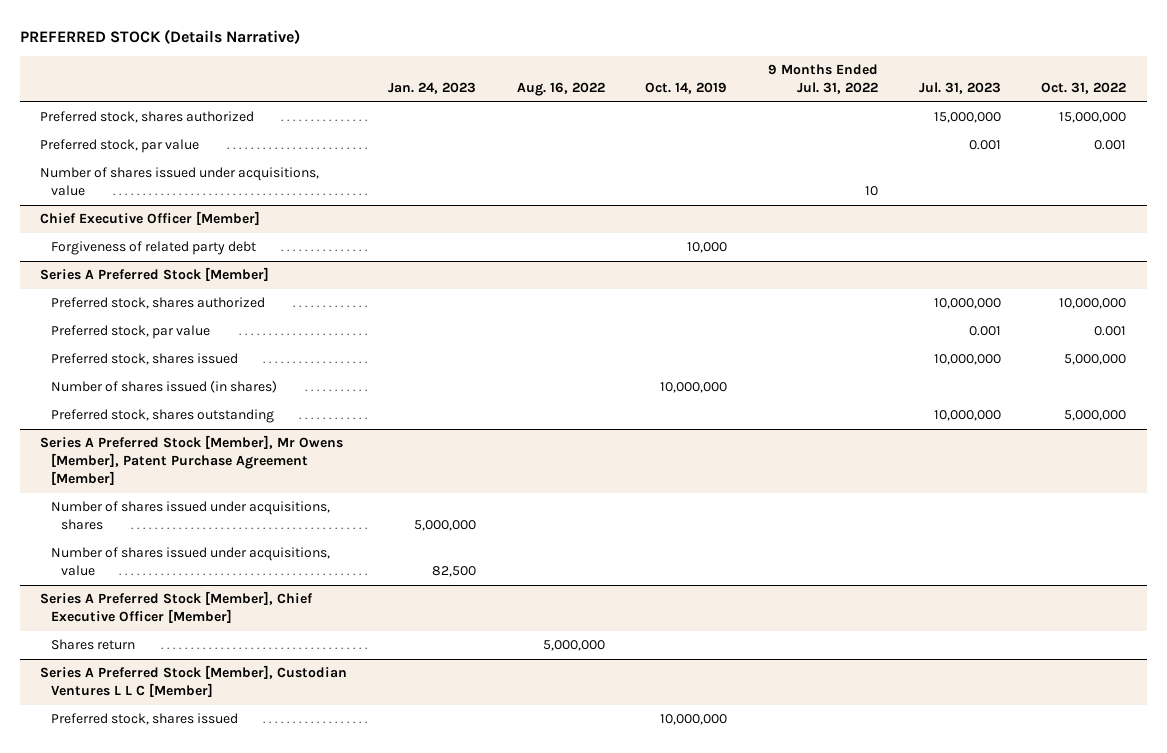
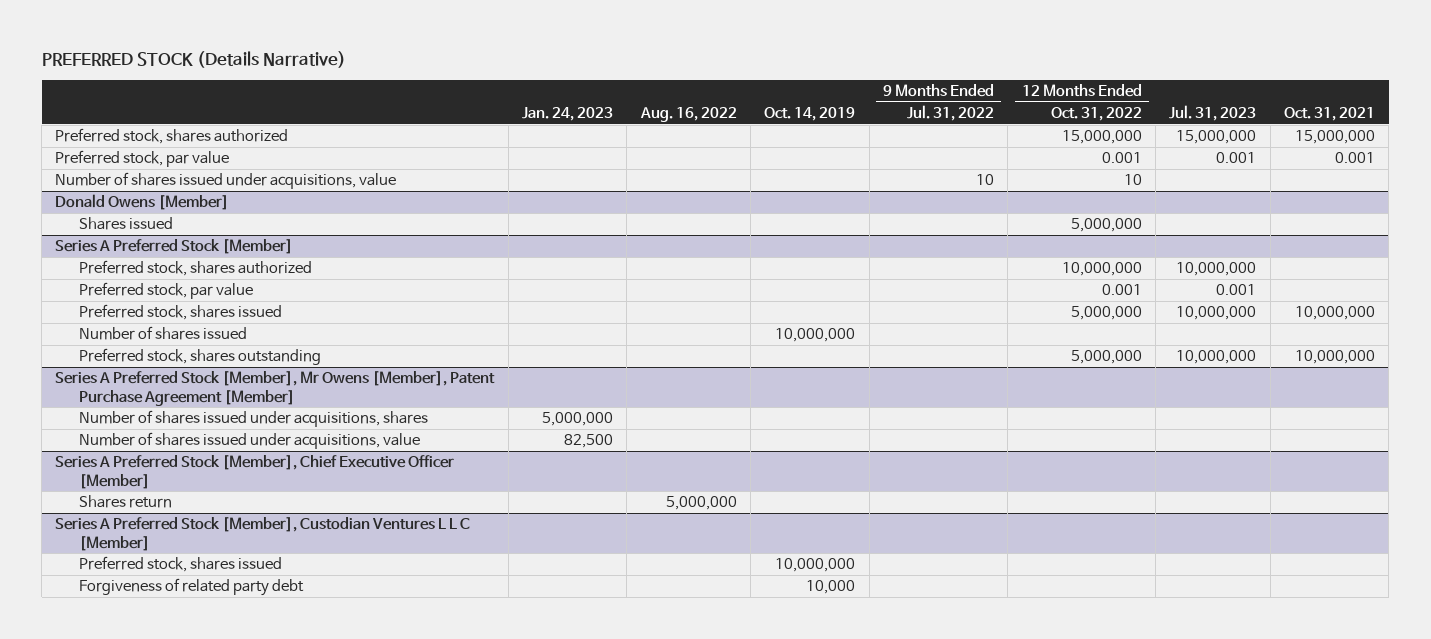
- | Jan. 24, 2023 | Aug. 16, 2022 | Oct. 14, 2019 | 9 Months Ended Jul. 31, 2022 | Jul. 31, 2023 | Oct. 31, 2022
+ | Jan. 24, 2023 | Aug. 16, 2022 | Oct. 14, 2019 | 9 Months Ended Jul. 31, 2022 | 12 Months Ended Oct. 31, 2022 | Jul. 31, 2023 | Oct. 31, 2021
- Chief Executive Officer [Member]
- Forgiveness of related party debt | | | 10,000 | | |
+ Donald Owens [Member]
+ Shares issued | | | | | 5,000,000 | |
@ Series A Preferred Stock [Member]
- Number of shares issued (in shares) | | | 10,000,000 | | |
+ Number of shares issued | | | 10,000,000 | | | |
@ Series A Preferred Stock [Member], Custodian Ventures L L C [Member]
+ Forgiveness of related party debt | | | 10,000 | | | |

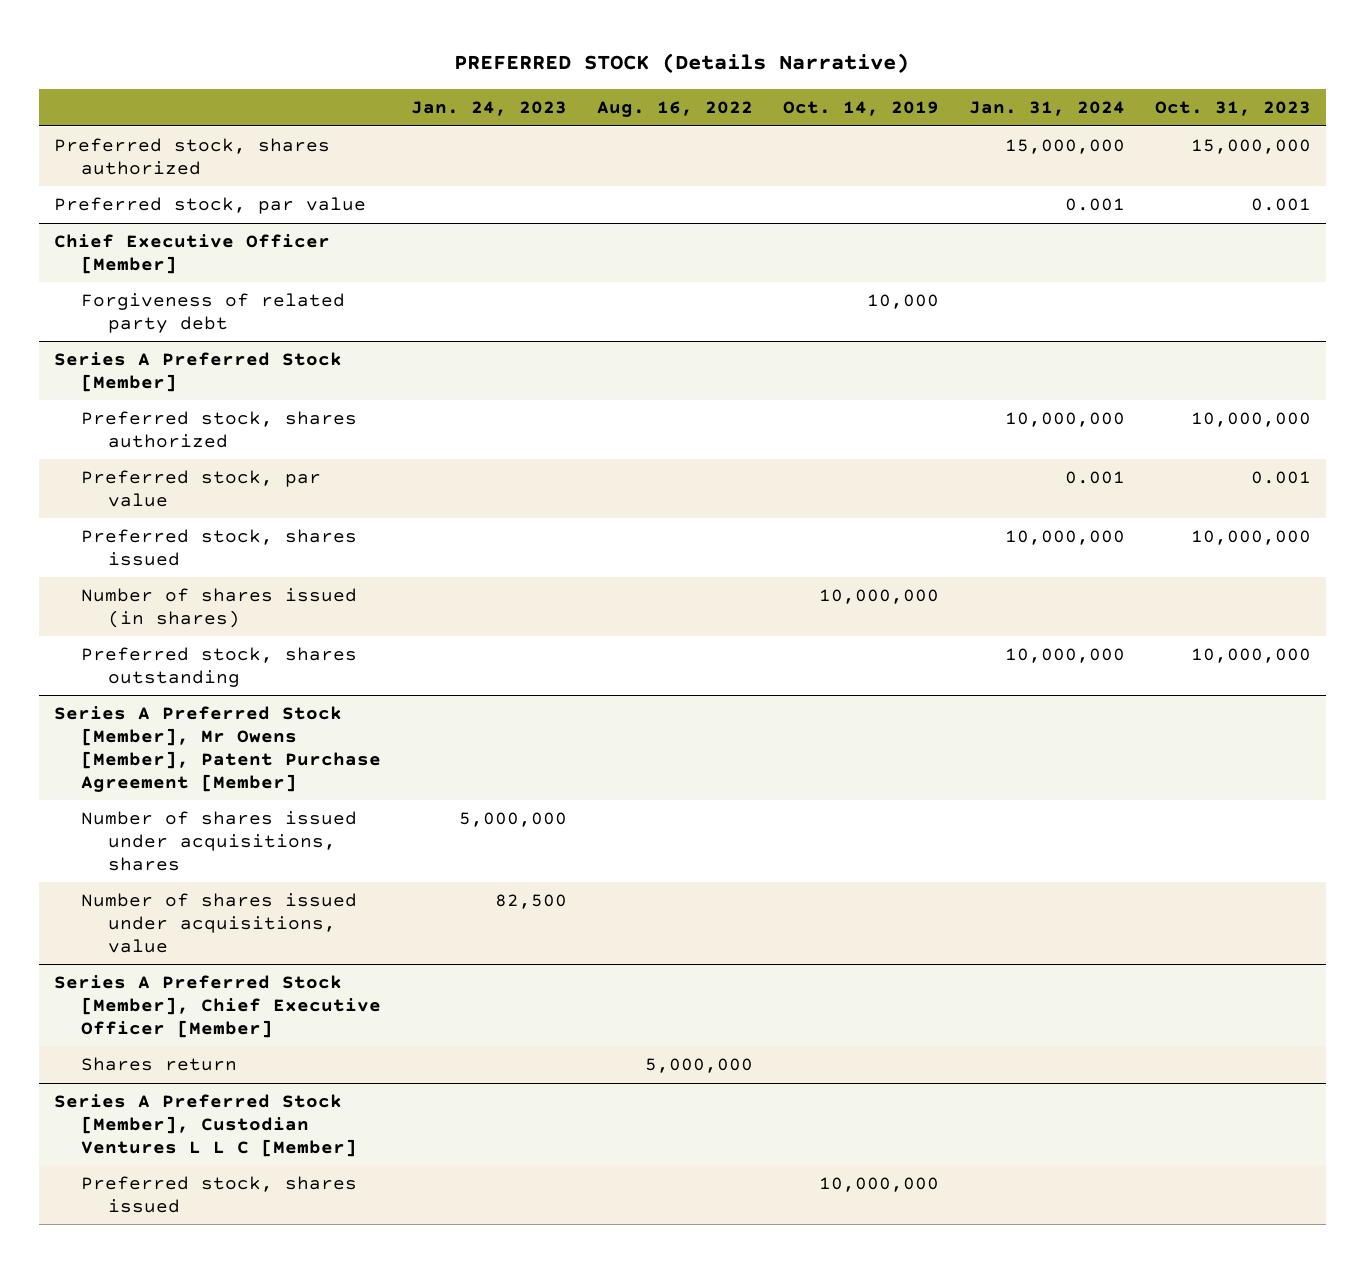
- | Jan. 24, 2023 | Aug. 16, 2022 | Oct. 14, 2019 | 9 Months Ended Jul. 31, 2022 | 12 Months Ended Oct. 31, 2022 | Jul. 31, 2023 | Oct. 31, 2021
+ | Jan. 24, 2023 | Aug. 16, 2022 | Oct. 14, 2019 | Jan. 31, 2024 | Oct. 31, 2023
- Number of shares issued under acquisitions, value | | | | 10 | 10 | |
- Donald Owens [Member]
- Shares issued | | | | | 5,000,000 | |
+ Chief Executive Officer [Member]
+ Forgiveness of related party debt | | | 10,000 | |
@ Series A Preferred Stock [Member]
- Number of shares issued | | | 10,000,000 | | | |
+ Number of shares issued (in shares) | | | 10,000,000 | |
@ Series A Preferred Stock [Member], Custodian Ventures L L C [Member]
- Forgiveness of related party debt | | | 10,000 | | | |

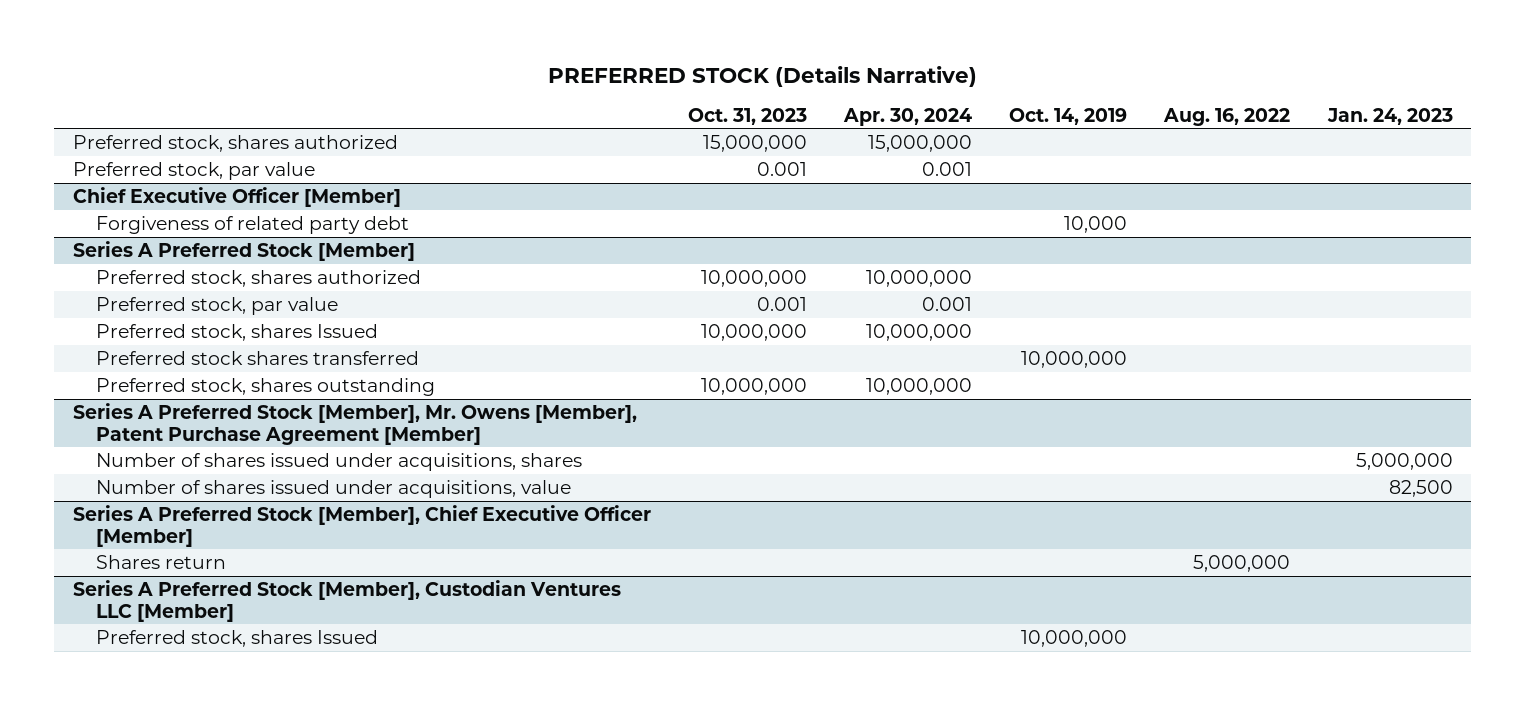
- | Jan. 24, 2023 | Aug. 16, 2022 | Oct. 14, 2019 | Jan. 31, 2024 | Oct. 31, 2023
+ | Oct. 31, 2023 | Apr. 30, 2024 | Oct. 14, 2019 | Aug. 16, 2022 | Jan. 24, 2023
@ Series A Preferred Stock [Member]
- Preferred stock, shares issued | | | | 10,000,000 | 10,000,000
- Number of shares issued (in shares) | | | 10,000,000 | |
+ Preferred stock, shares Issued | 10,000,000 | 10,000,000 | | |
+ Preferred stock shares transferred | | | 10,000,000 | |
- Series A Preferred Stock [Member], Mr Owens [Member], Patent Purchase Agreement [Member]
+ Series A Preferred Stock [Member], Mr. Owens [Member], Patent Purchase Agreement [Member]
- Series A Preferred Stock [Member], Custodian Ventures L L C [Member]
- Preferred stock, shares issued | | | 10,000,000 | |
+ Series A Preferred Stock [Member], Custodian Ventures LLC [Member]
+ Preferred stock, shares Issued | | | 10,000,000 | |

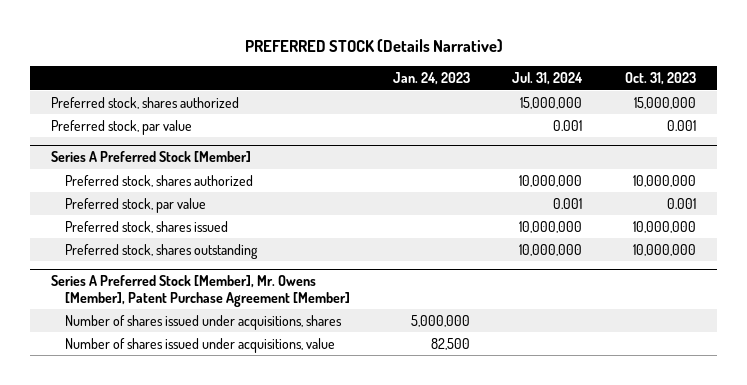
- | Oct. 31, 2023 | Apr. 30, 2024 | Oct. 14, 2019 | Aug. 16, 2022 | Jan. 24, 2023
+ | Jan. 24, 2023 | Jul. 31, 2024 | Oct. 31, 2023
- Chief Executive Officer [Member]
- Forgiveness of related party debt | | | 10,000 | |
@ Series A Preferred Stock [Member]
- Preferred stock, shares Issued | 10,000,000 | 10,000,000 | | |
- Preferred stock shares transferred | | | 10,000,000 | |
+ Preferred stock, shares issued | | 10,000,000 | 10,000,000
- Series A Preferred Stock [Member], Chief Executive Officer [Member]
- Shares return | | | | 5,000,000 |
- Series A Preferred Stock [Member], Custodian Ventures LLC [Member]
- Preferred stock, shares Issued | | | 10,000,000 | |

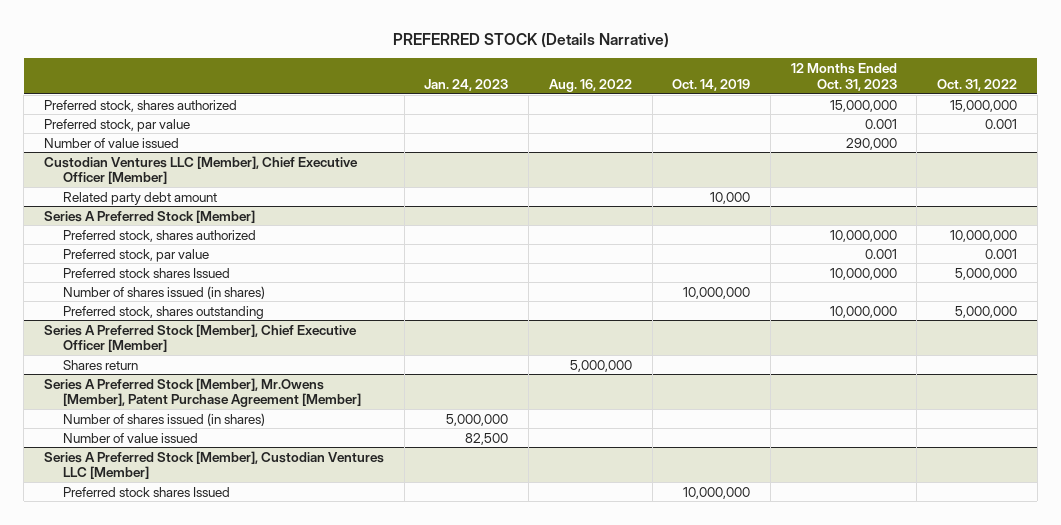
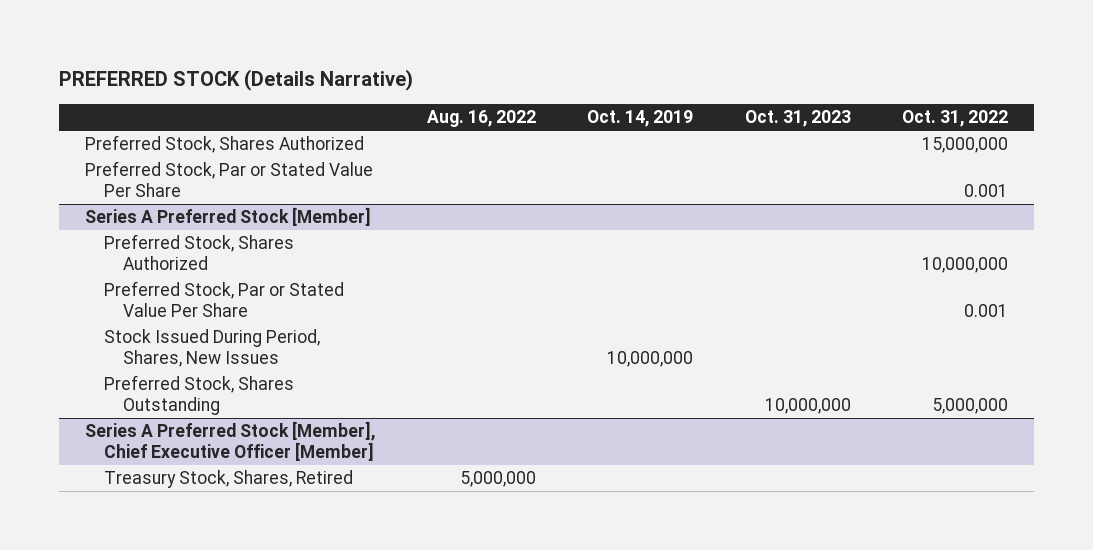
- | Jan. 24, 2023 | Aug. 16, 2022 | Oct. 14, 2019 | 12 Months Ended Oct. 31, 2023 | Oct. 31, 2022
+ | Aug. 16, 2022 | Oct. 14, 2019 | Oct. 31, 2023 | Oct. 31, 2022
- Preferred stock, shares authorized | | | | 15,000,000 | 15,000,000
- Preferred stock, par value | | | | 0.001 | 0.001
- Number of value issued | | | | 290,000 |
- Custodian Ventures LLC [Member], Chief Executive Officer [Member]
- Related party debt amount | | | 10,000 | |
+ Preferred Stock, Shares Authorized | | | | 15,000,000
+ Preferred Stock, Par or Stated Value Per Share | | | | 0.001
@ Series A Preferred Stock [Member]
- Preferred stock, shares authorized | | | | 10,000,000 | 10,000,000
- Preferred stock, par value | | | | 0.001 | 0.001
- Preferred stock shares Issued | | | | 10,000,000 | 5,000,000
- Number of shares issued (in shares) | | | 10,000,000 | |
- Preferred stock, shares outstanding | | | | 10,000,000 | 5,000,000
+ Preferred Stock, Shares Authorized | | | | 10,000,000
+ Preferred Stock, Par or Stated Value Per Share | | | | 0.001
+ Stock Issued During Period, Shares, New Issues | | 10,000,000 | |
+ Preferred Stock, Shares Outstanding | | | 10,000,000 | 5,000,000
@ Series A Preferred Stock [Member], Chief Executive Officer [Member]
- Shares return | | 5,000,000 | | |
- Series A Preferred Stock [Member], Mr.Owens [Member], Patent Purchase Agreement [Member]
- Number of shares issued (in shares) | 5,000,000 | | | |
- Number of value issued | 82,500 | | | |
- Series A Preferred Stock [Member], Custodian Ventures LLC [Member]
- Preferred stock shares Issued | | | 10,000,000 | |
@ Series A Preferred Stock [Member], Chief Executive Officer [Member]
+ Treasury Stock, Shares, Retired | 5,000,000 | | |

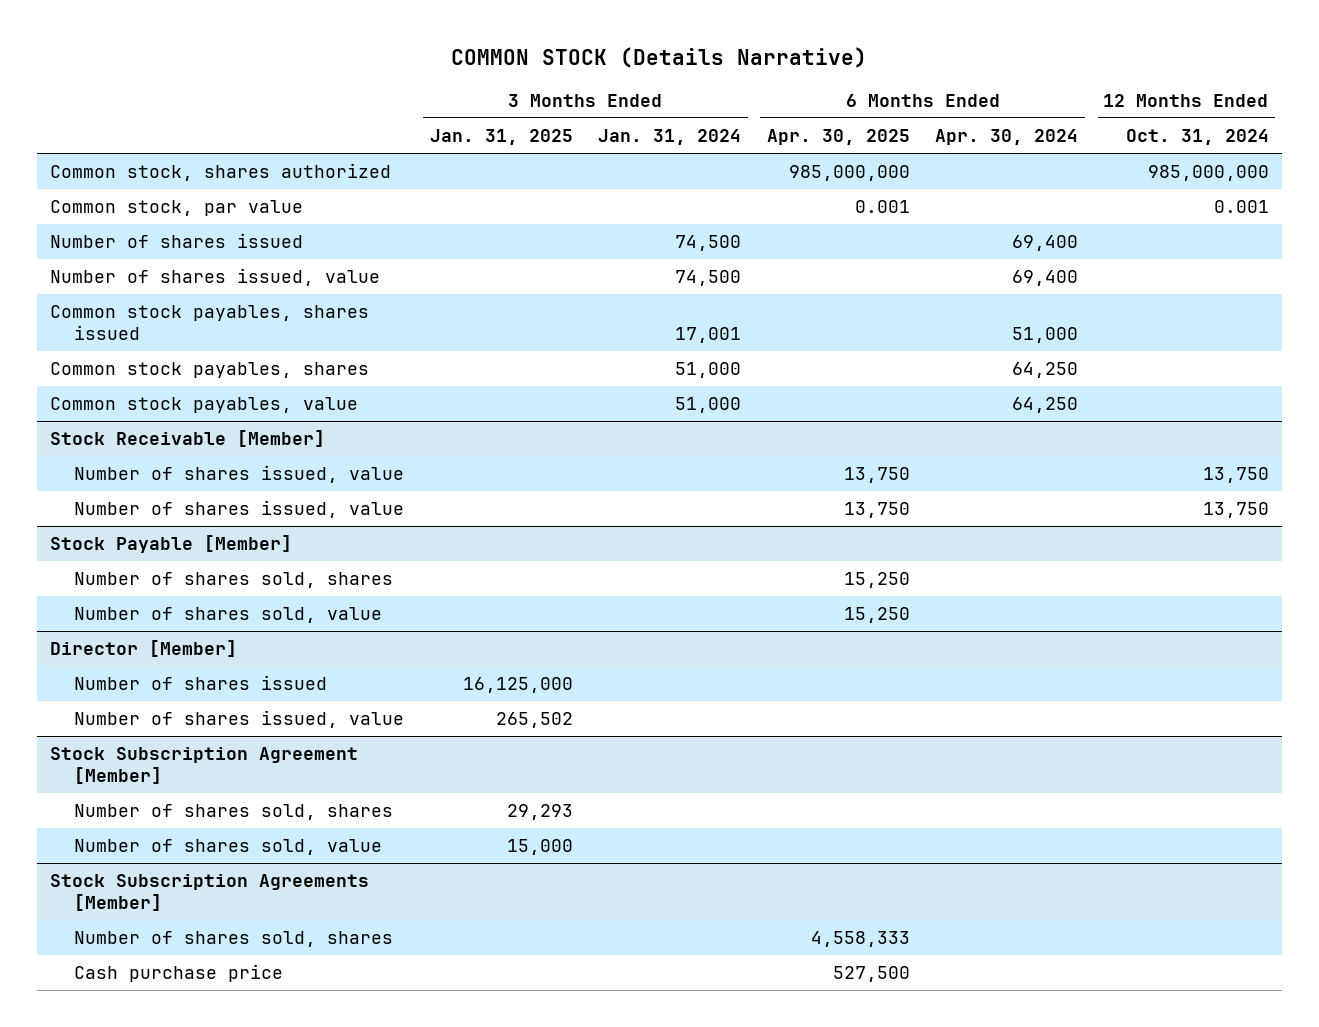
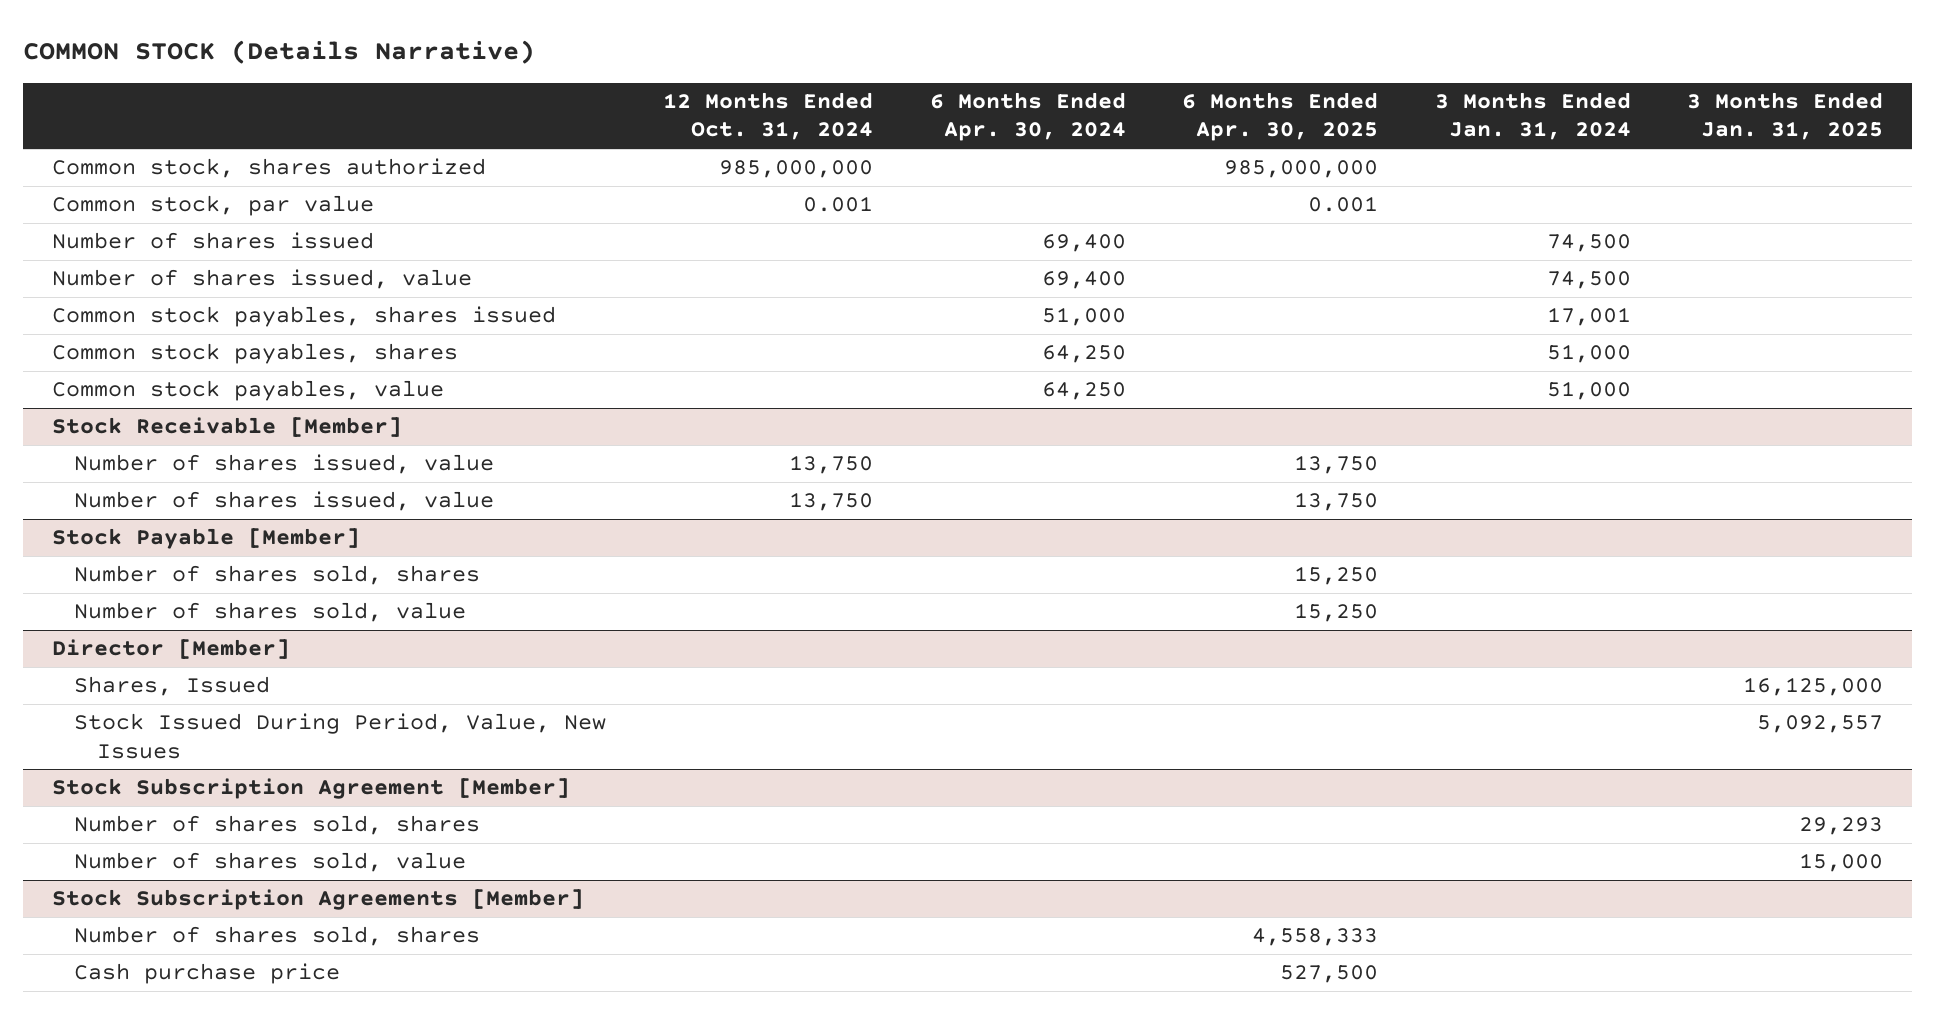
- | 3 Months Ended Jan. 31, 2025 | 3 Months Ended Jan. 31, 2024 | 6 Months Ended Apr. 30, 2025 | 6 Months Ended Apr. 30, 2024 | 12 Months Ended Oct. 31, 2024
+ | 12 Months Ended Oct. 31, 2024 | 6 Months Ended Apr. 30, 2024 | 6 Months Ended Apr. 30, 2025 | 3 Months Ended Jan. 31, 2024 | 3 Months Ended Jan. 31, 2025
@ Director [Member]
- Number of shares issued | 16,125,000 | | | |
- Number of shares issued, value | 265,502 | | | |
+ Shares, Issued | | | | | 16,125,000
+ Stock Issued During Period, Value, New Issues | | | | | 5,092,557

